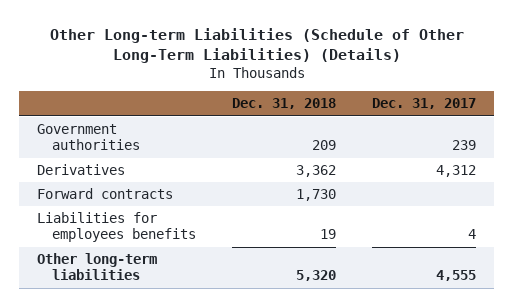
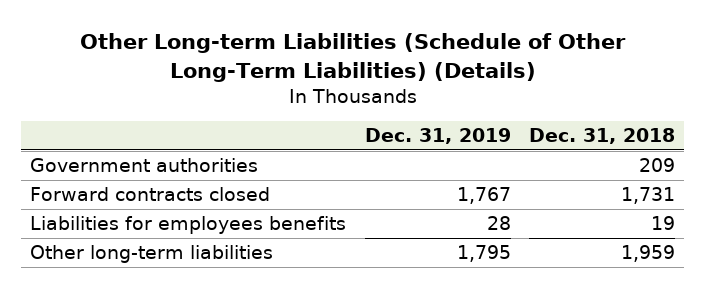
- | Dec. 31, 2018 | Dec. 31, 2017
+ | Dec. 31, 2019 | Dec. 31, 2018
- Derivatives | 3,362 | 4,312
- Forward contracts | 1,730 |
+ Forward contracts closed | 1,767 | 1,731
- Other long-term liabilities | 5,320 | 4,555
+ Other long-term liabilities | 1,795 | 1,959

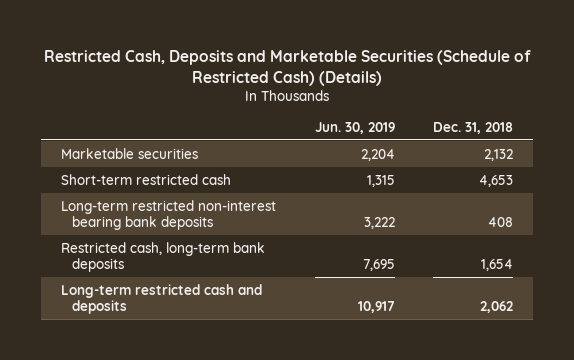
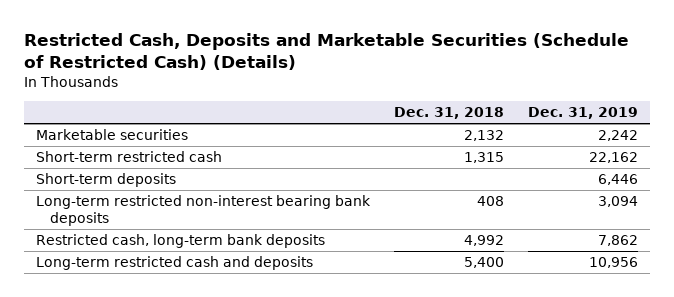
- | Jun. 30, 2019 | Dec. 31, 2018
+ | Dec. 31, 2018 | Dec. 31, 2019
- Short-term restricted cash | 1,315 | 4,653
+ Short-term restricted cash | 1,315 | 22,162
+ Short-term deposits | | 6,446
- Restricted cash, long-term bank deposits | 7,695 | 1,654
- Long-term restricted cash and deposits | 10,917 | 2,062
+ Restricted cash, long-term bank deposits | 4,992 | 7,862
+ Long-term restricted cash and deposits | 5,400 | 10,956

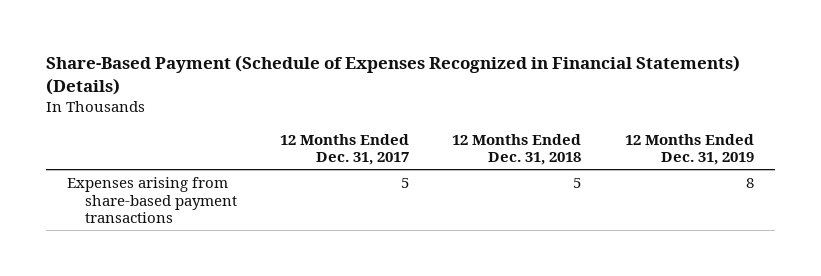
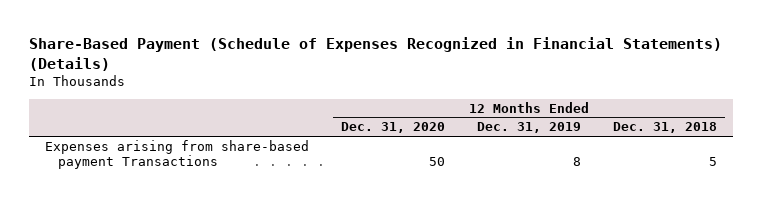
- | 12 Months Ended Dec. 31, 2017 | 12 Months Ended Dec. 31, 2018 | 12 Months Ended Dec. 31, 2019
+ | 12 Months Ended Dec. 31, 2020 | 12 Months Ended Dec. 31, 2019 | 12 Months Ended Dec. 31, 2018
- Expenses arising from share-based payment transactions | 5 | 5 | 8
+ Expenses arising from share-based payment Transactions | 50 | 8 | 5

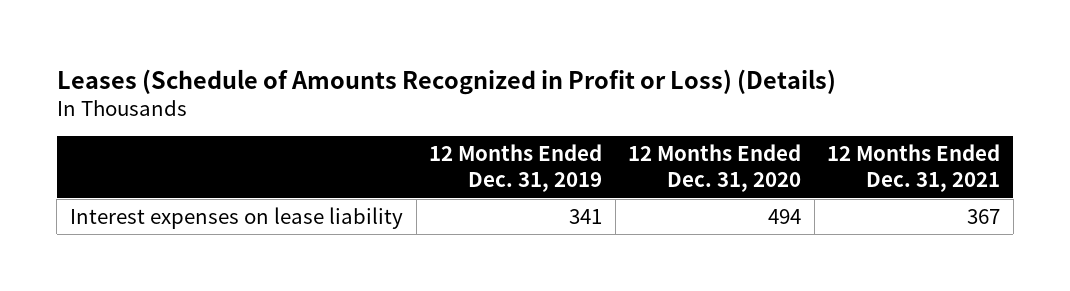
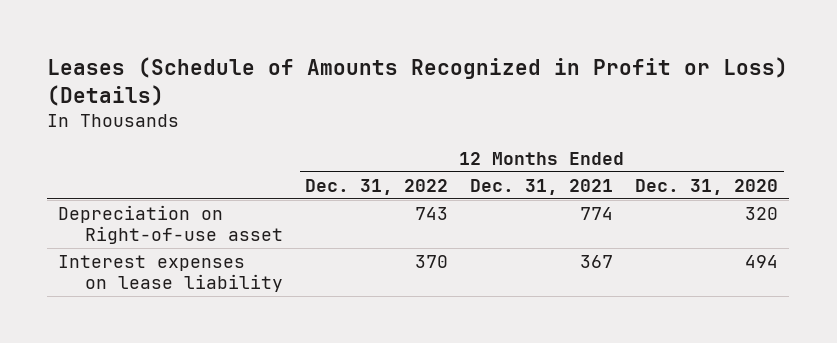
- | 12 Months Ended Dec. 31, 2019 | 12 Months Ended Dec. 31, 2020 | 12 Months Ended Dec. 31, 2021
+ | 12 Months Ended Dec. 31, 2022 | 12 Months Ended Dec. 31, 2021 | 12 Months Ended Dec. 31, 2020
+ Depreciation on Right-of-use asset | 743 | 774 | 320

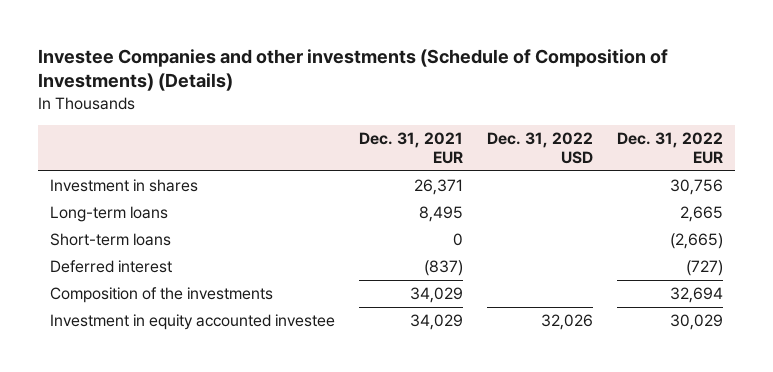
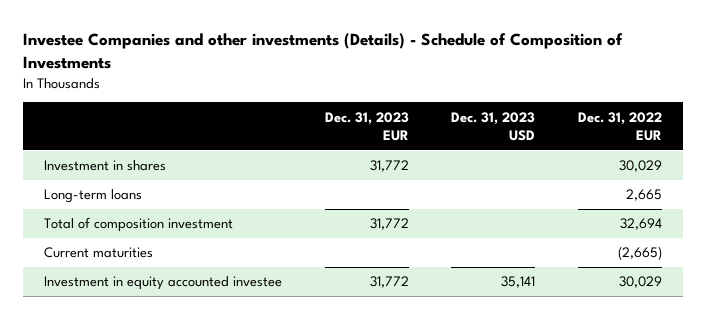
- Investee Companies and other investments (Schedule of Composition of Investments) (Details)
+ Investee Companies and other investments (Details) - Schedule of Composition of Investments
- | Dec. 31, 2021 EUR | Dec. 31, 2022 USD | Dec. 31, 2022 EUR
+ | Dec. 31, 2023 EUR | Dec. 31, 2023 USD | Dec. 31, 2022 EUR
- Investment in shares | 26,371 | | 30,756
+ Investment in shares | 31,772 | | 30,029
- Short-term loans | 0 | | (2,665)
- Deferred interest | (837) | | (727)
- Composition of the investments | 34,029 | | 32,694
+ Total of composition investment | 31,772 | | 32,694
+ Current maturities | | | (2,665)

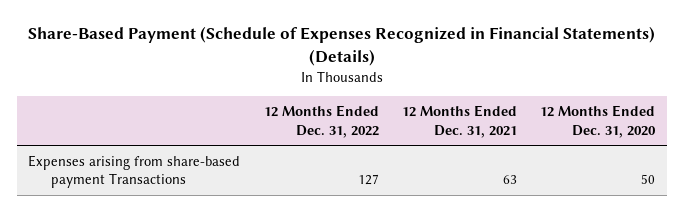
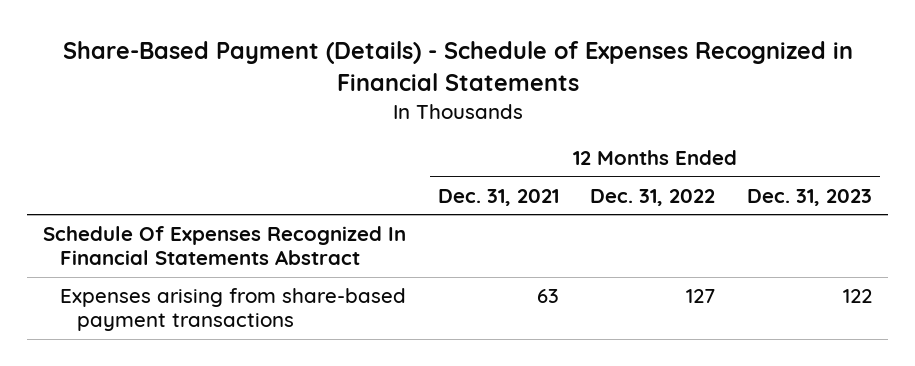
- Share-Based Payment (Schedule of Expenses Recognized in Financial Statements) (Details)
+ Share-Based Payment (Details) - Schedule of Expenses Recognized in Financial Statements
- | 12 Months Ended Dec. 31, 2022 | 12 Months Ended Dec. 31, 2021 | 12 Months Ended Dec. 31, 2020
+ | 12 Months Ended Dec. 31, 2021 | 12 Months Ended Dec. 31, 2022 | 12 Months Ended Dec. 31, 2023
- Expenses arising from share-based payment Transactions | 127 | 63 | 50
+ Schedule Of Expenses Recognized In Financial Statements Abstract
+ Expenses arising from share-based payment transactions | 63 | 127 | 122

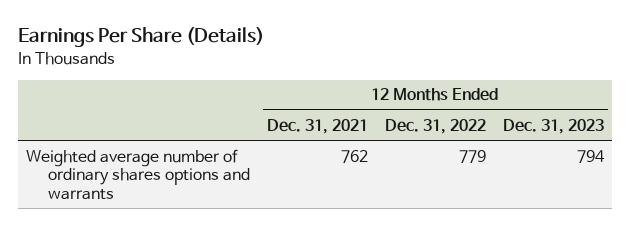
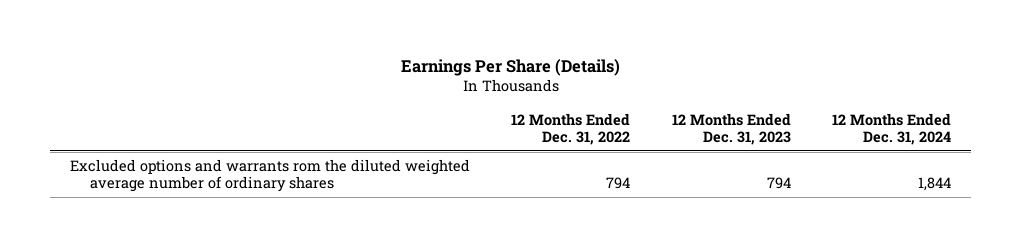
- | 12 Months Ended Dec. 31, 2021 | 12 Months Ended Dec. 31, 2022 | 12 Months Ended Dec. 31, 2023
+ | 12 Months Ended Dec. 31, 2022 | 12 Months Ended Dec. 31, 2023 | 12 Months Ended Dec. 31, 2024
- Weighted average number of ordinary shares options and warrants | 762 | 779 | 794
+ Excluded options and warrants rom the diluted weighted average number of ordinary shares | 794 | 794 | 1,844

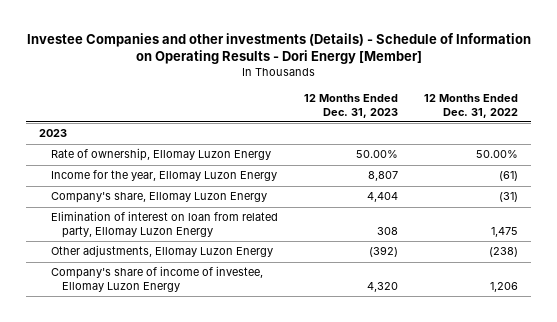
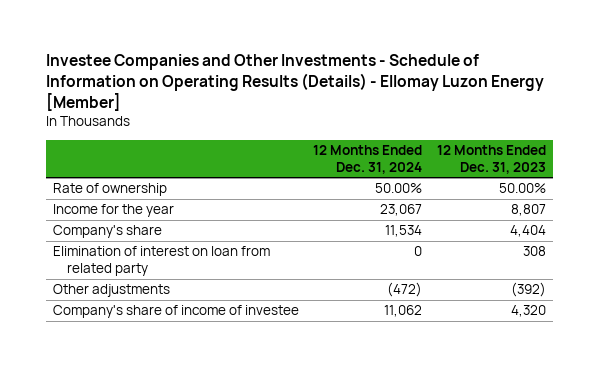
- Investee Companies and other investments (Details) - Schedule of Information on Operating Results - Dori Energy [Member]
+ Investee Companies and Other Investments - Schedule of Information on Operating Results (Details) - Ellomay Luzon Energy [Member]
- | 12 Months Ended Dec. 31, 2023 | 12 Months Ended Dec. 31, 2022
+ | 12 Months Ended Dec. 31, 2024 | 12 Months Ended Dec. 31, 2023
- 2023
- Rate of ownership, Ellomay Luzon Energy | 50.00% | 50.00%
- Income for the year, Ellomay Luzon Energy | 8,807 | (61)
- Company's share, Ellomay Luzon Energy | 4,404 | (31)
- Elimination of interest on loan from related party, Ellomay Luzon Energy | 308 | 1,475
- Other adjustments, Ellomay Luzon Energy | (392) | (238)
- Company's share of income of investee, Ellomay Luzon Energy | 4,320 | 1,206
+ Rate of ownership | 50.00% | 50.00%
+ Income for the year | 23,067 | 8,807
+ Company's share | 11,534 | 4,404
+ Elimination of interest on loan from related party | 0 | 308
+ Other adjustments | (472) | (392)
+ Company's share of income of investee | 11,062 | 4,320

